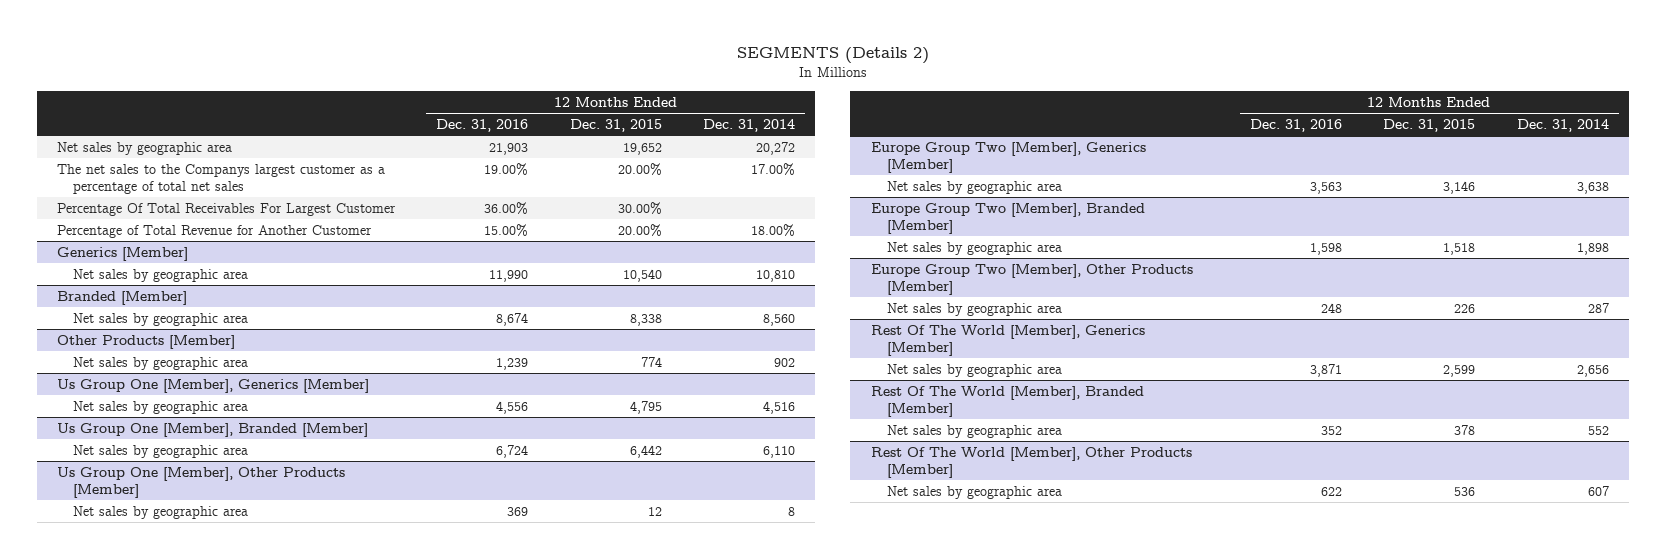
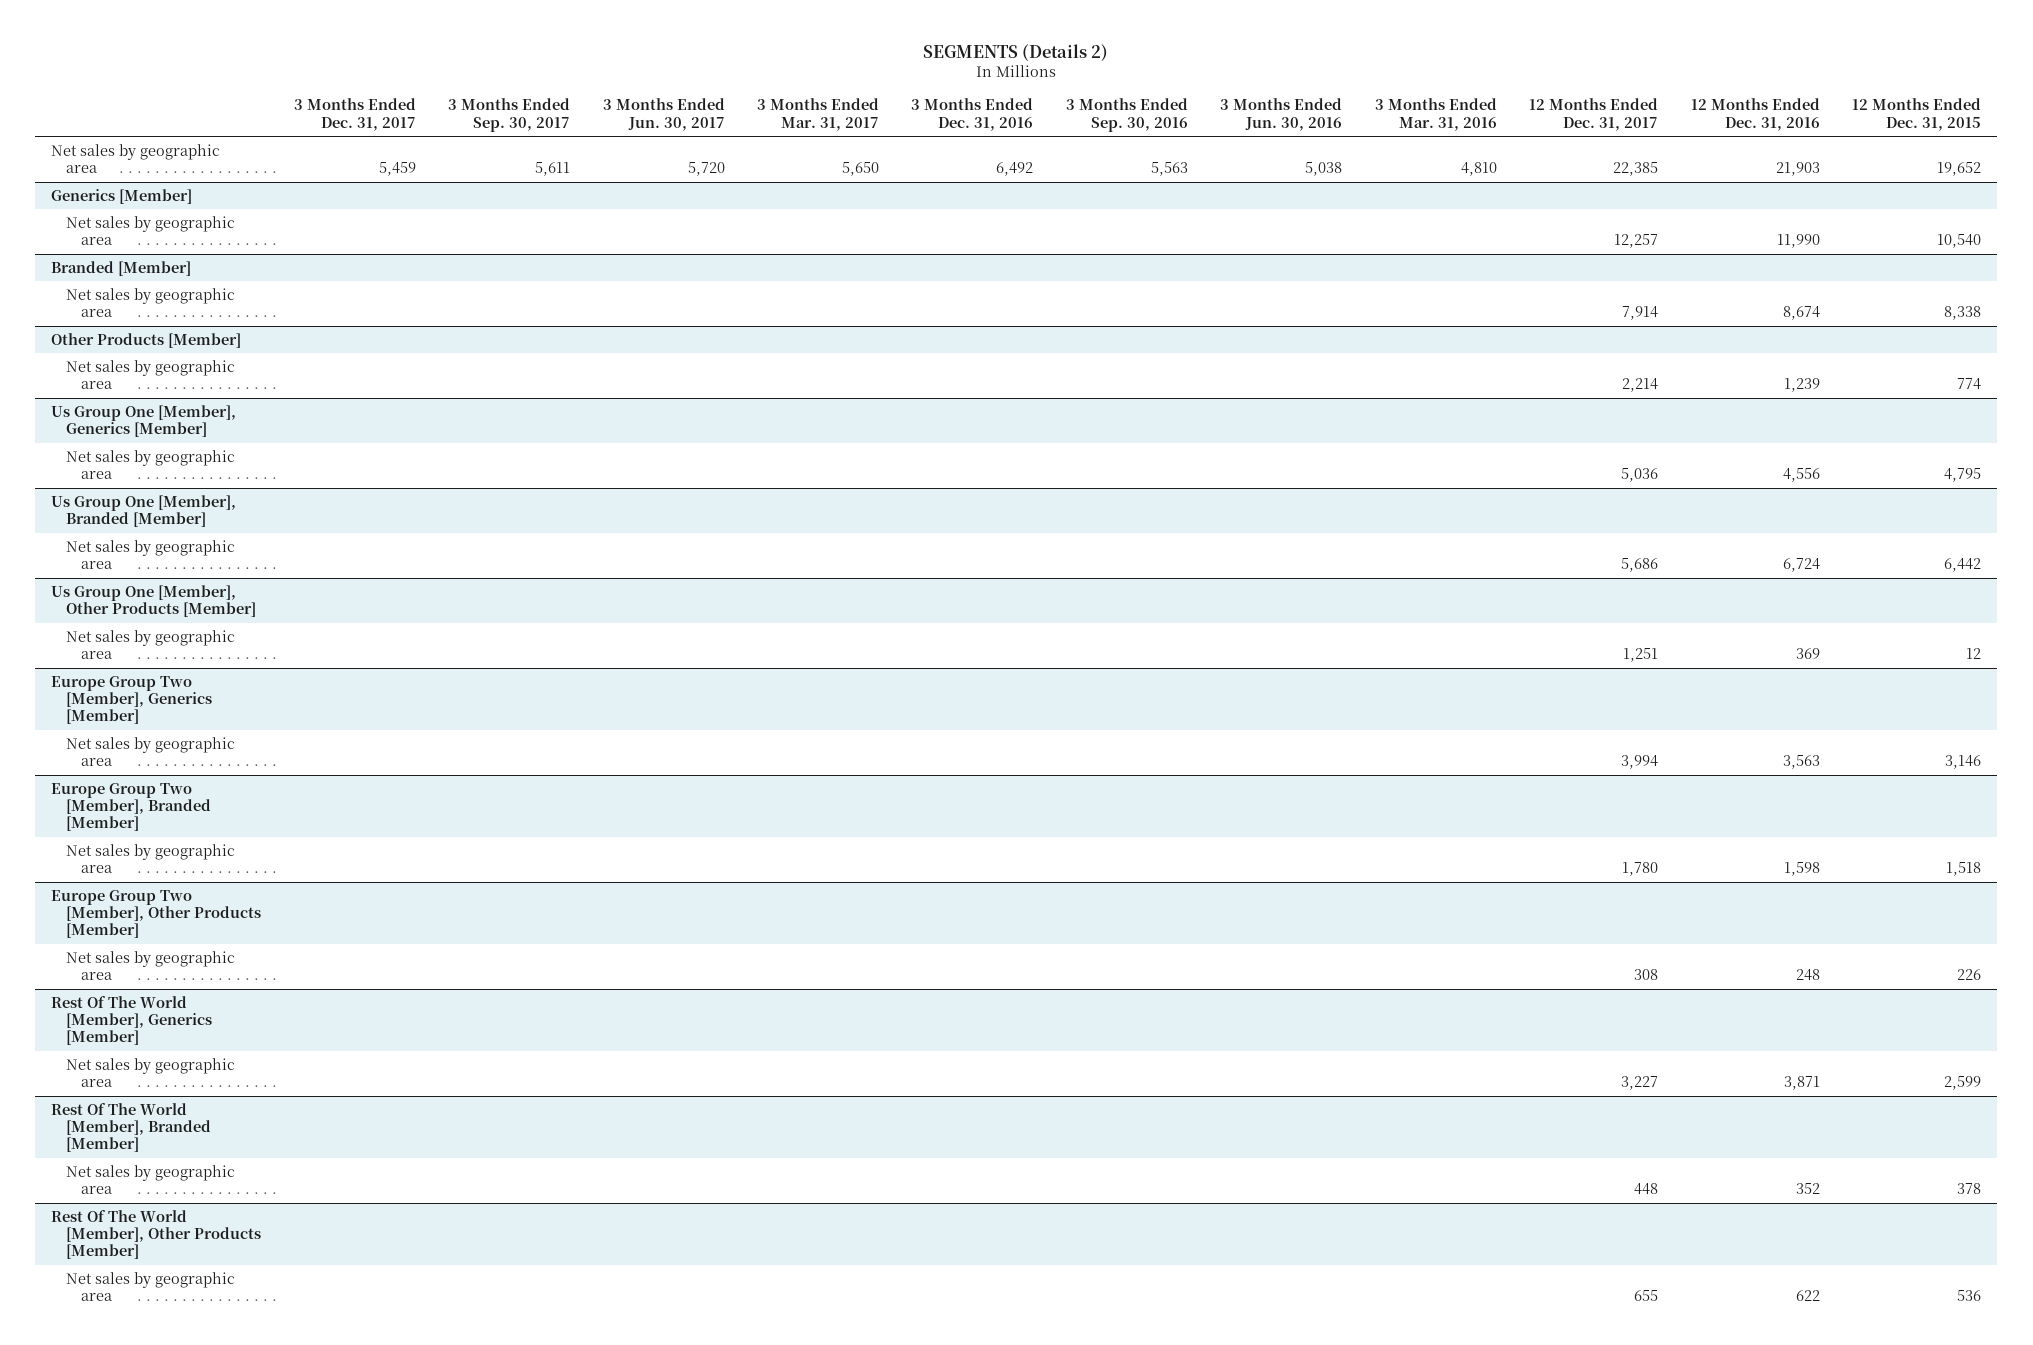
- | 12 Months Ended Dec. 31, 2016 | 12 Months Ended Dec. 31, 2015 | 12 Months Ended Dec. 31, 2014
+ | 3 Months Ended Dec. 31, 2017 | 3 Months Ended Sep. 30, 2017 | 3 Months Ended Jun. 30, 2017 | 3 Months Ended Mar. 31, 2017 | 3 Months Ended Dec. 31, 2016 | 3 Months Ended Sep. 30, 2016 | 3 Months Ended Jun. 30, 2016 | 3 Months Ended Mar. 31, 2016 | 12 Months Ended Dec. 31, 2017 | 12 Months Ended Dec. 31, 2016 | 12 Months Ended Dec. 31, 2015
- The net sales to the Companys largest customer as a percentage of total net sales | 19.00% | 20.00% | 17.00%
- Percentage Of Total Receivables For Largest Customer | 36.00% | 30.00% |
- Percentage of Total Revenue for Another Customer | 15.00% | 20.00% | 18.00%

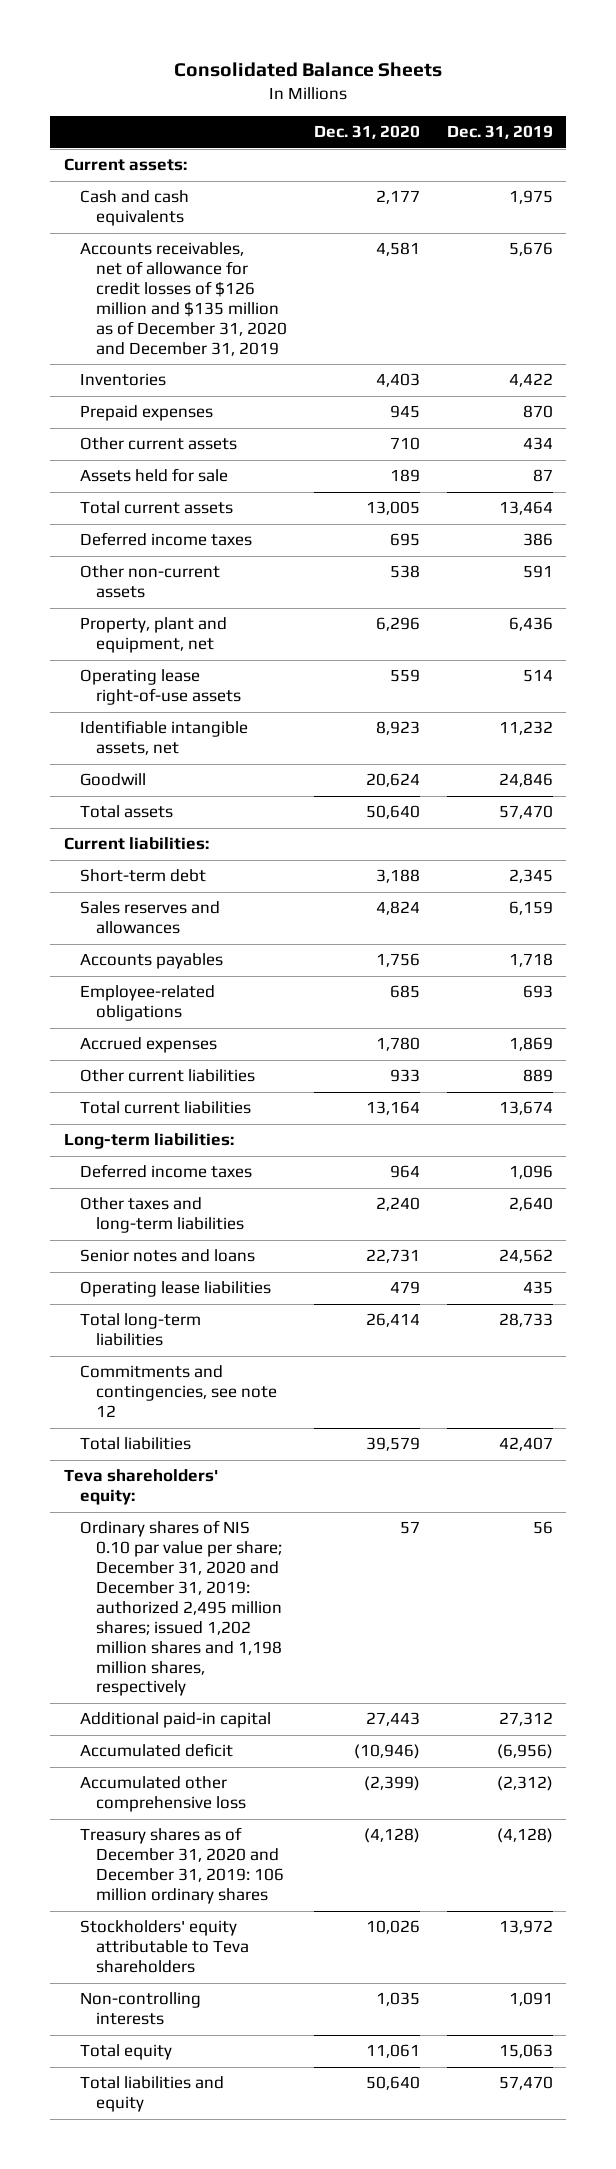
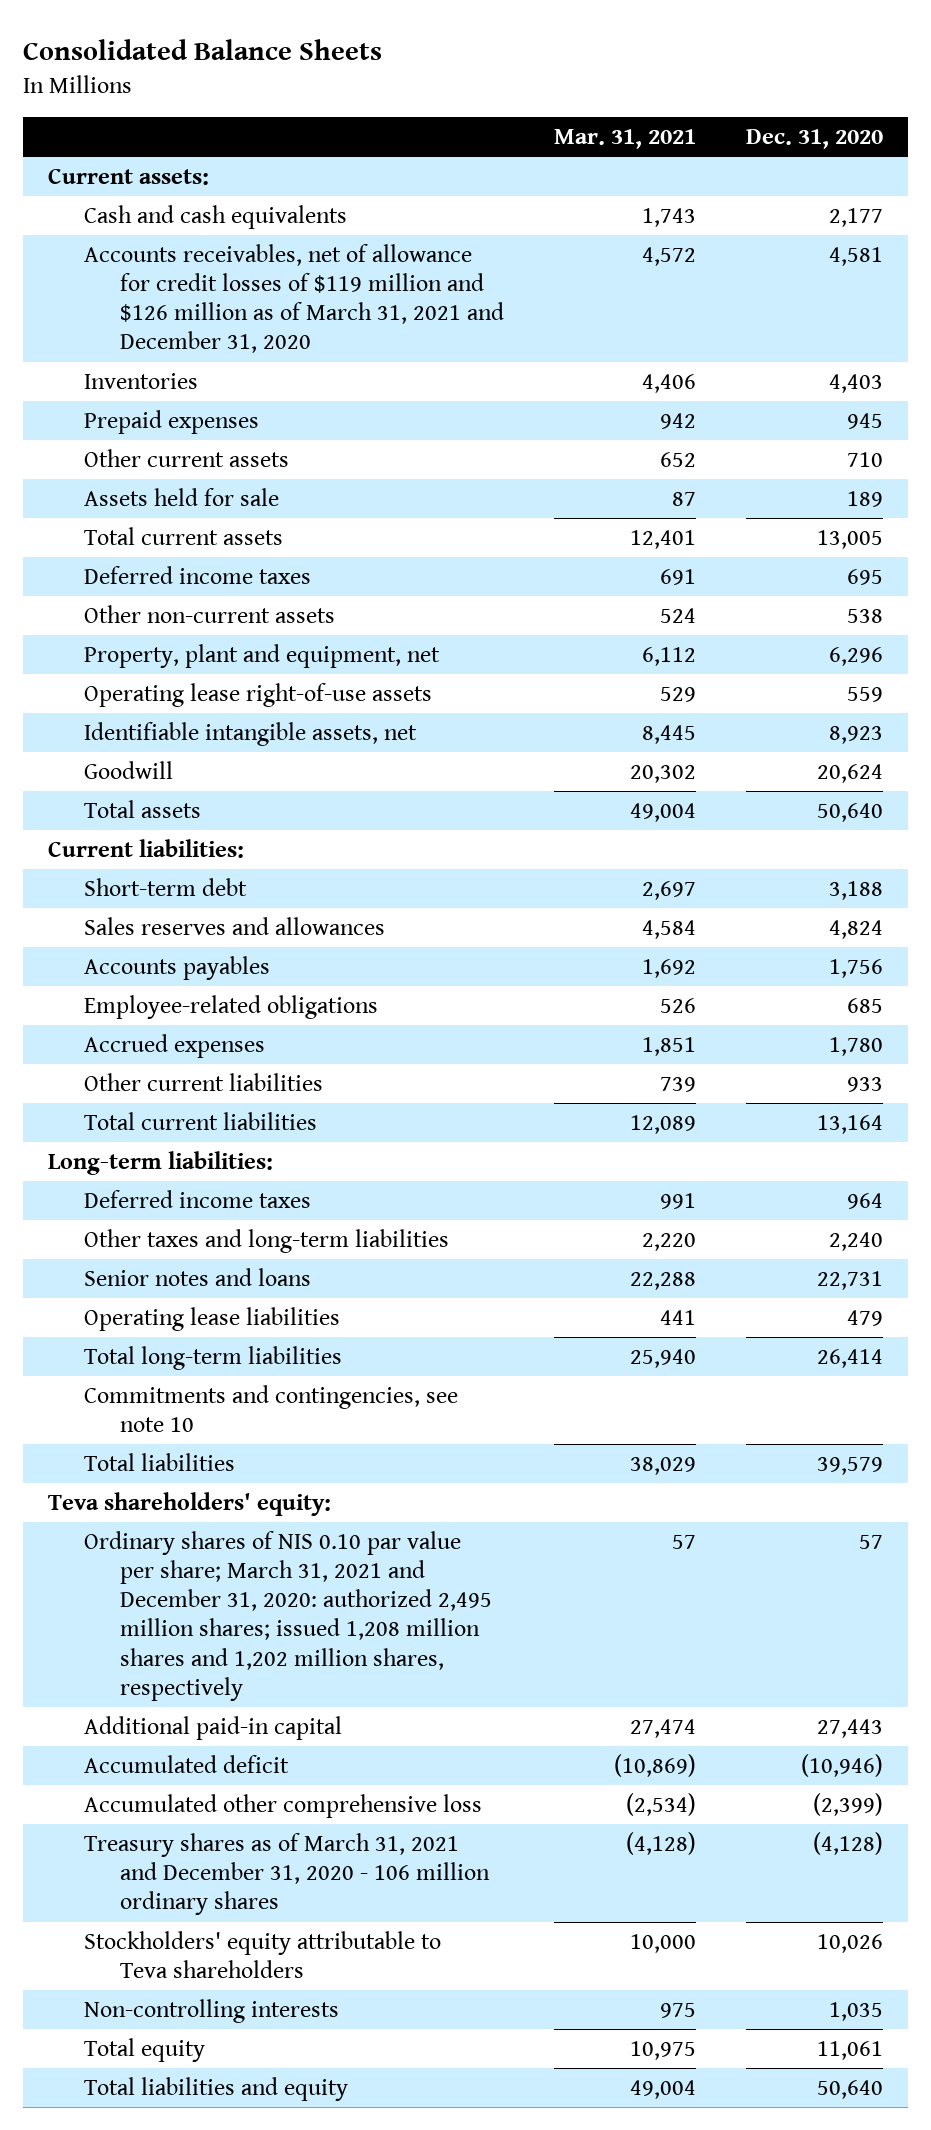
- | Dec. 31, 2020 | Dec. 31, 2019
+ | Mar. 31, 2021 | Dec. 31, 2020
- Accounts receivables, net of allowance for credit losses of $126 million and $135 million as of December 31, 2020 and December 31, 2019 | 4,581 | 5,676
+ Accounts receivables, net of allowance for credit losses of $119 million and $126 million as of March 31, 2021 and December 31, 2020 | 4,572 | 4,581
- Commitments and contingencies, see note 12
+ Commitments and contingencies, see note 10
- Ordinary shares of NIS 0.10 par value per share; December 31, 2020 and December 31, 2019: authorized 2,495 million shares; issued 1,202 million shares and 1,198 million shares, respectively | 57 | 56
+ Ordinary shares of NIS 0.10 par value per share; March 31, 2021 and December 31, 2020: authorized 2,495 million shares; issued 1,208 million shares and 1,202 million shares, respectively | 57 | 57
- Treasury shares as of December 31, 2020 and December 31, 2019: 106 million ordinary shares | (4,128) | (4,128)
+ Treasury shares as of March 31, 2021 and December 31, 2020 - 106 million ordinary shares | (4,128) | (4,128)

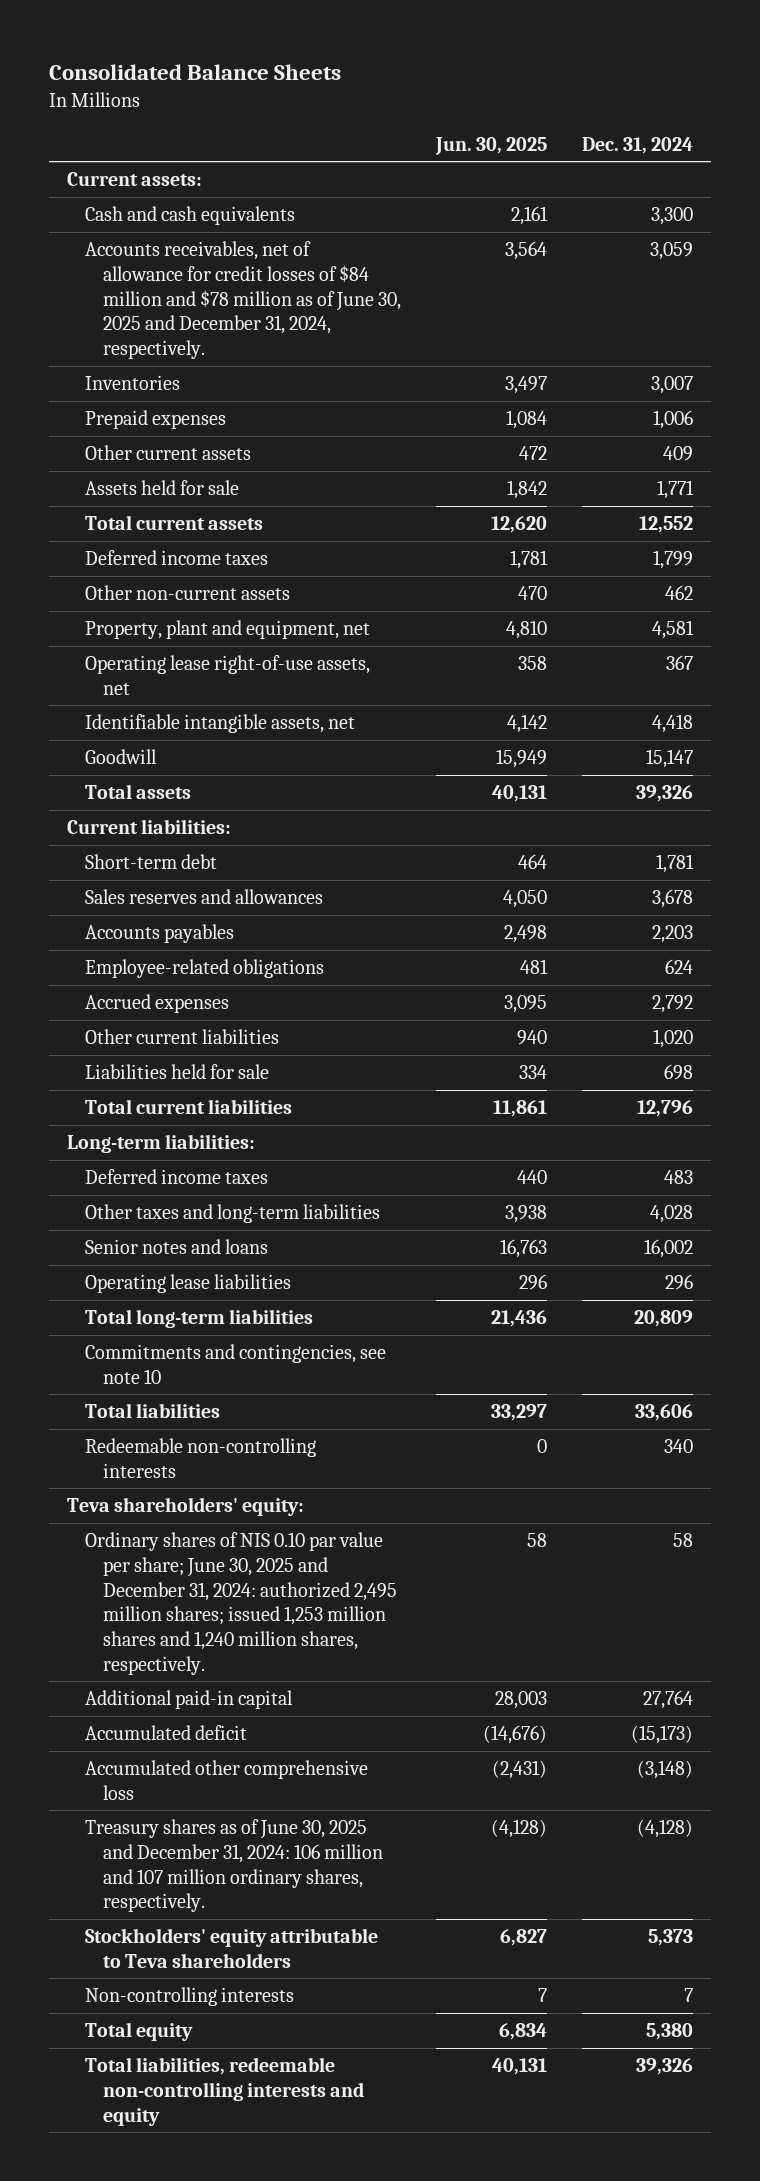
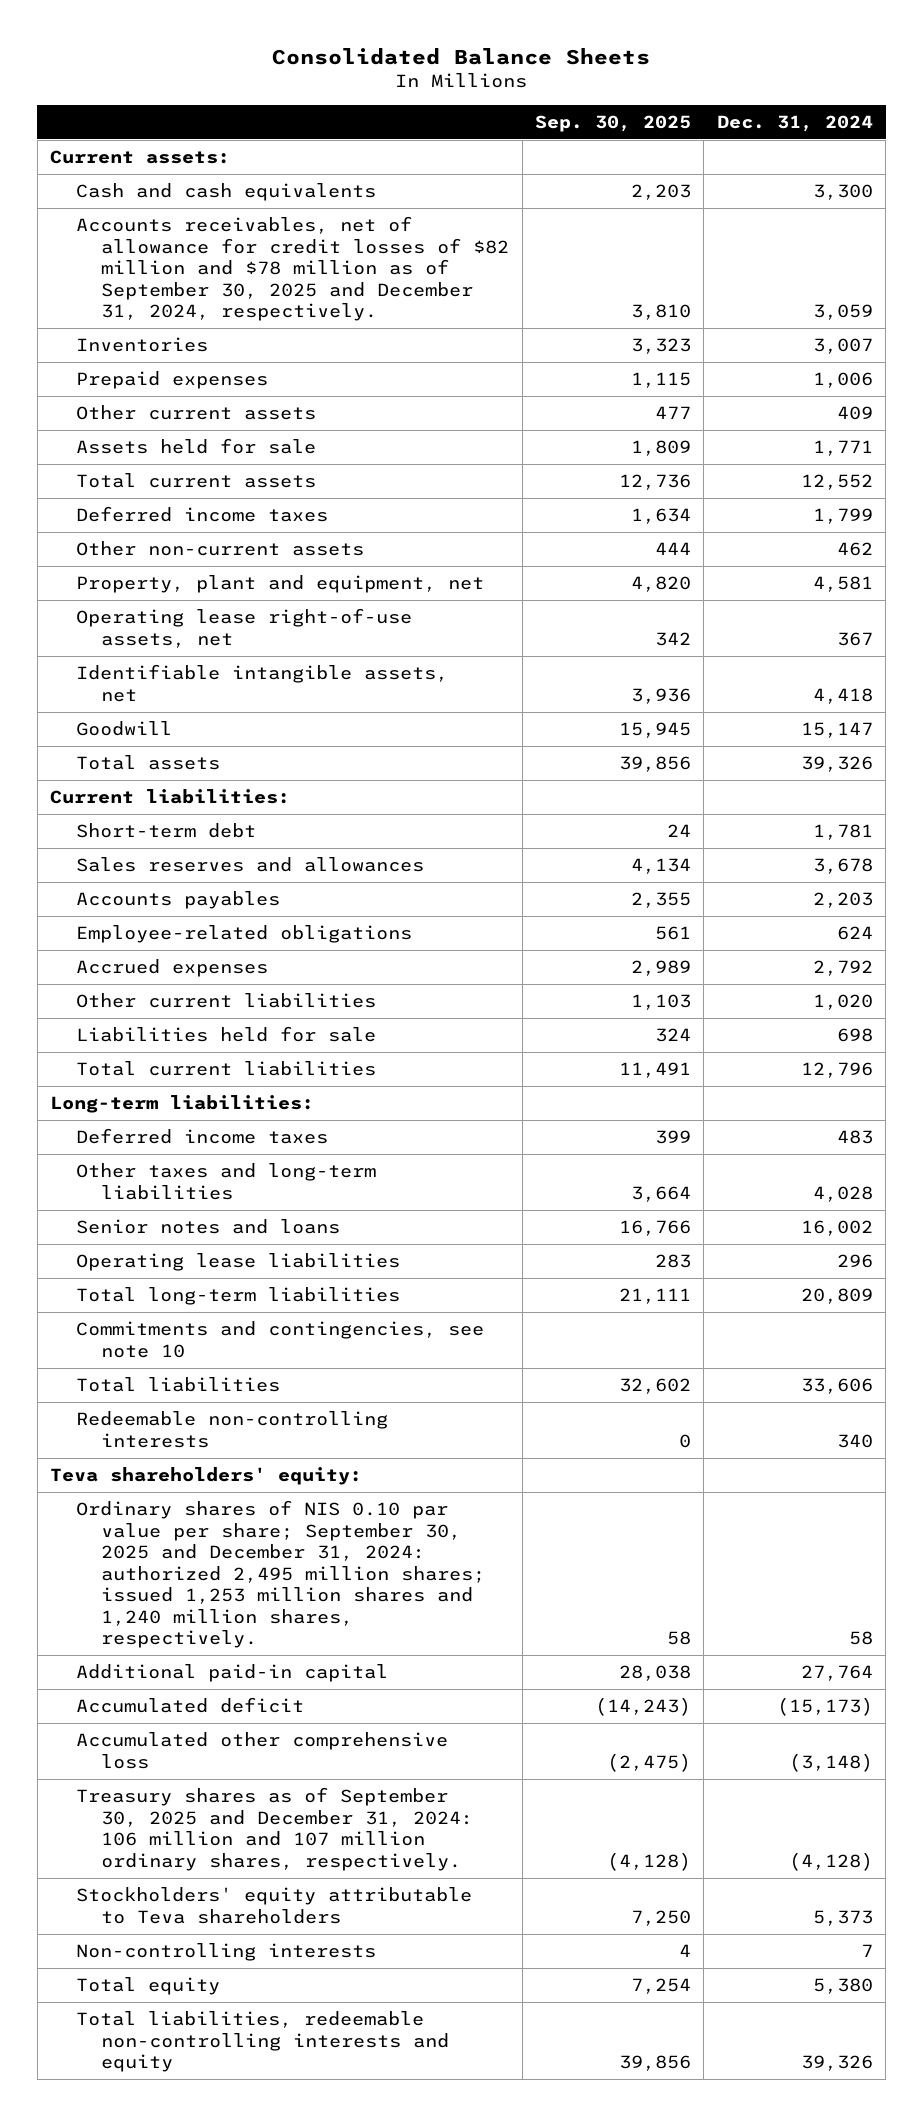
- | Jun. 30, 2025 | Dec. 31, 2024
+ | Sep. 30, 2025 | Dec. 31, 2024
- Accounts receivables, net of allowance for credit losses of $84 million and $78 million as of June 30, 2025 and December 31, 2024, respectively. | 3,564 | 3,059
+ Accounts receivables, net of allowance for credit losses of $82 million and $78 million as of September 30, 2025 and December 31, 2024, respectively. | 3,810 | 3,059
- Ordinary shares of NIS 0.10 par value per share; June 30, 2025 and December 31, 2024: authorized 2,495 million shares; issued 1,253 million shares and 1,240 million shares, respectively. | 58 | 58
+ Ordinary shares of NIS 0.10 par value per share; September 30, 2025 and December 31, 2024: authorized 2,495 million shares; issued 1,253 million shares and 1,240 million shares, respectively. | 58 | 58
- Treasury shares as of June 30, 2025 and December 31, 2024: 106 million and 107 million ordinary shares, respectively. | (4,128) | (4,128)
+ Treasury shares as of September 30, 2025 and December 31, 2024: 106 million and 107 million ordinary shares, respectively. | (4,128) | (4,128)

